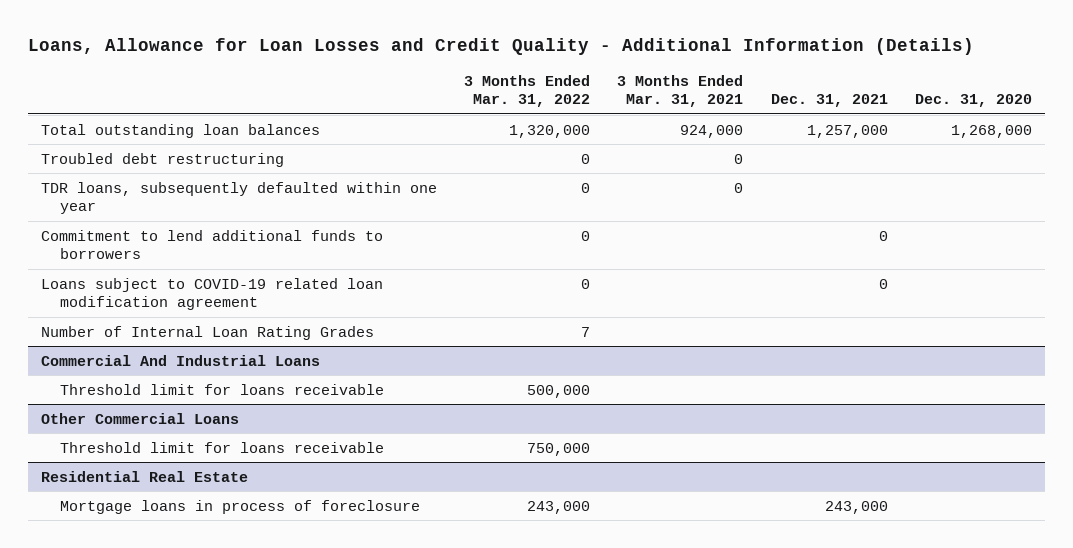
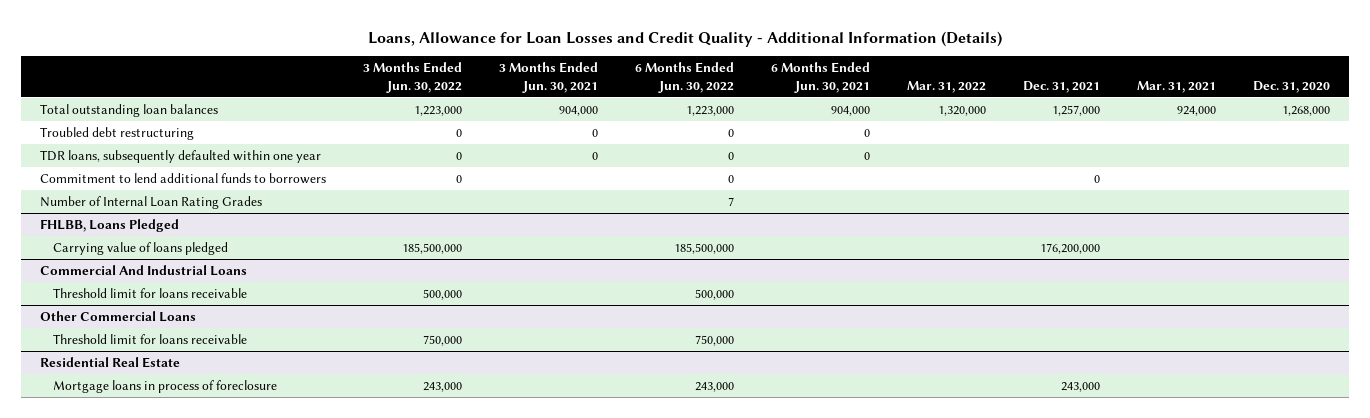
- | 3 Months Ended Mar. 31, 2022 | 3 Months Ended Mar. 31, 2021 | Dec. 31, 2021 | Dec. 31, 2020
+ | 3 Months Ended Jun. 30, 2022 | 3 Months Ended Jun. 30, 2021 | 6 Months Ended Jun. 30, 2022 | 6 Months Ended Jun. 30, 2021 | Mar. 31, 2022 | Dec. 31, 2021 | Mar. 31, 2021 | Dec. 31, 2020
- Loans subject to COVID-19 related loan modification agreement | 0 | | 0 |
+ FHLBB, Loans Pledged
+ Carrying value of loans pledged | 185,500,000 | | 185,500,000 | | | 176,200,000 | |

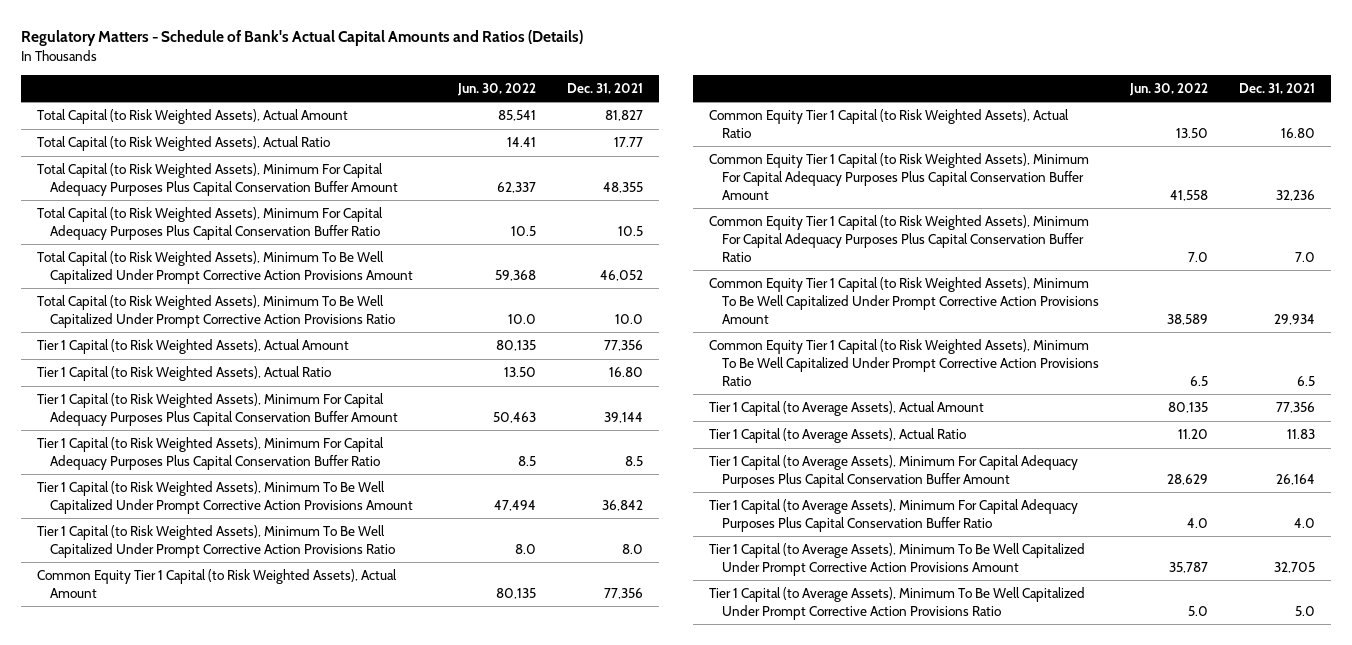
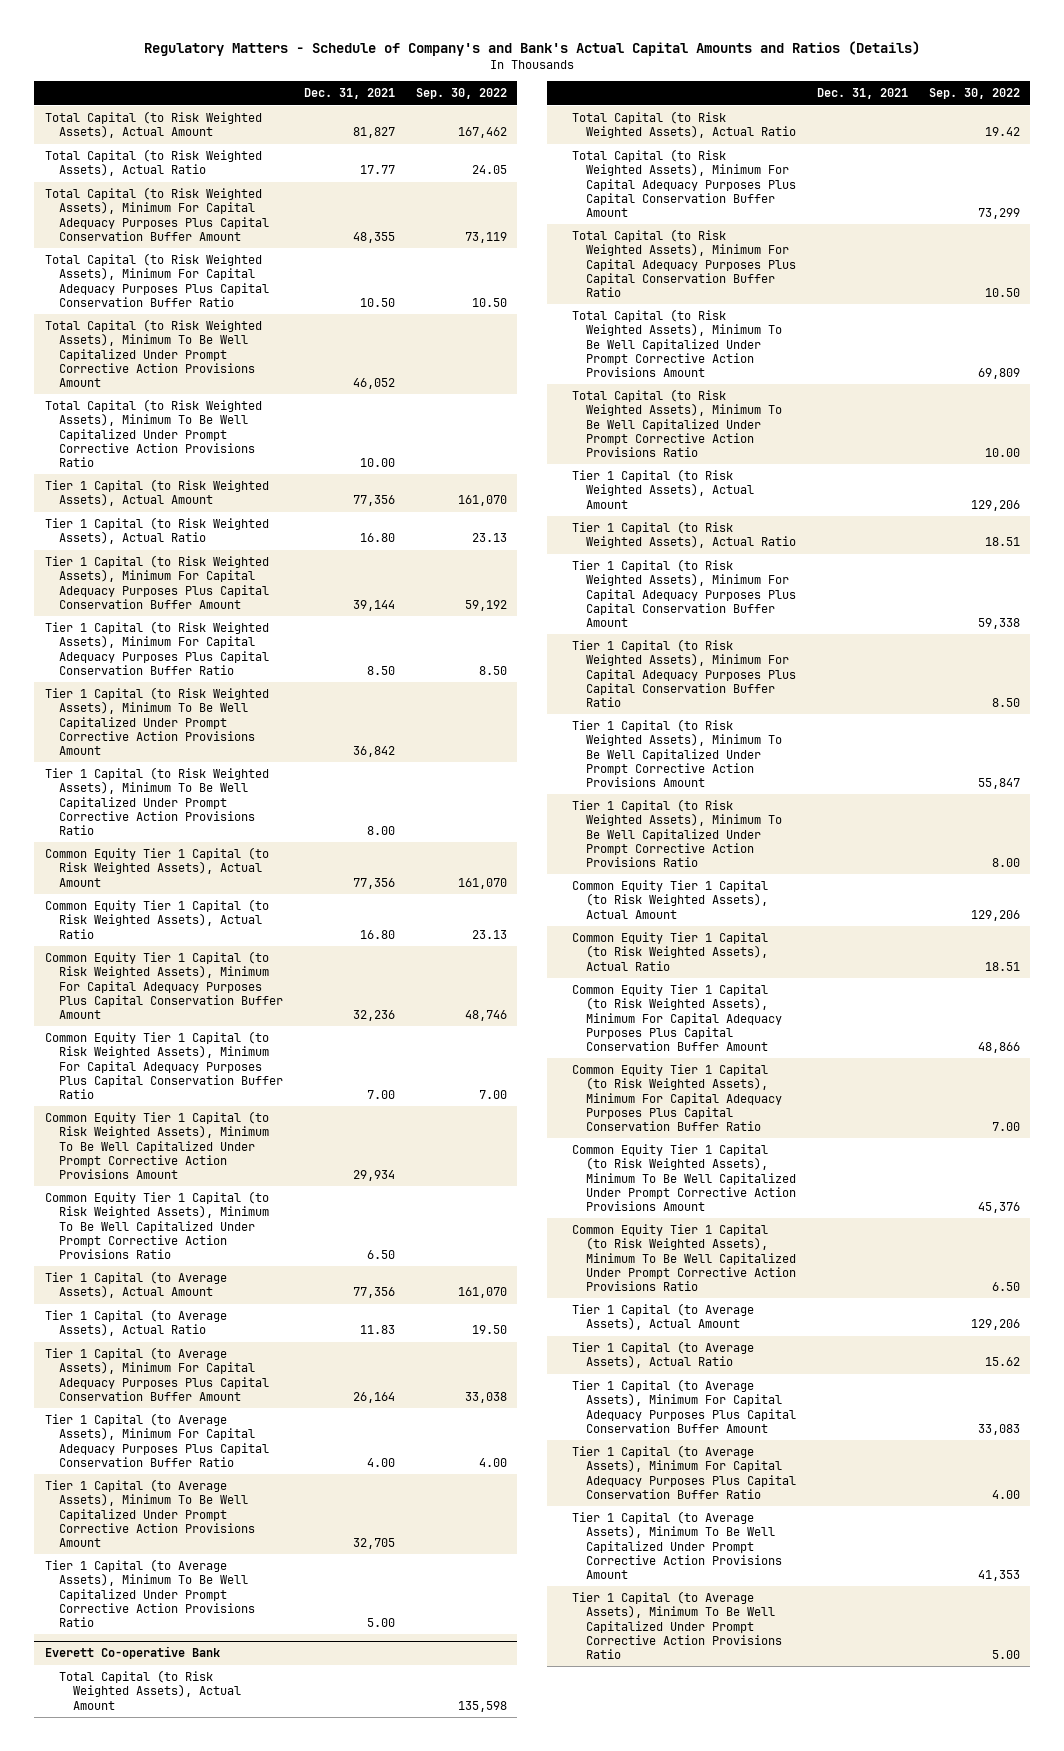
- Regulatory Matters - Schedule of Bank's Actual Capital Amounts and Ratios (Details)
+ Regulatory Matters - Schedule of Company's and Bank's Actual Capital Amounts and Ratios (Details)
- | Jun. 30, 2022 | Dec. 31, 2021
+ | Dec. 31, 2021 | Sep. 30, 2022
- Total Capital (to Risk Weighted Assets), Minimum For Capital Adequacy Purposes Plus Capital Conservation Buffer Ratio | 10.5 | 10.5
+ Total Capital (to Risk Weighted Assets), Minimum For Capital Adequacy Purposes Plus Capital Conservation Buffer Ratio | 10.50 | 10.50
- Total Capital (to Risk Weighted Assets), Minimum To Be Well Capitalized Under Prompt Corrective Action Provisions Ratio | 10.0 | 10.0
+ Total Capital (to Risk Weighted Assets), Minimum To Be Well Capitalized Under Prompt Corrective Action Provisions Ratio | 10.00 |
- Tier 1 Capital (to Risk Weighted Assets), Minimum For Capital Adequacy Purposes Plus Capital Conservation Buffer Ratio | 8.5 | 8.5
+ Tier 1 Capital (to Risk Weighted Assets), Minimum For Capital Adequacy Purposes Plus Capital Conservation Buffer Ratio | 8.50 | 8.50
- Tier 1 Capital (to Risk Weighted Assets), Minimum To Be Well Capitalized Under Prompt Corrective Action Provisions Ratio | 8.0 | 8.0
+ Tier 1 Capital (to Risk Weighted Assets), Minimum To Be Well Capitalized Under Prompt Corrective Action Provisions Ratio | 8.00 |
- Common Equity Tier 1 Capital (to Risk Weighted Assets), Minimum For Capital Adequacy Purposes Plus Capital Conservation Buffer Ratio | 7.0 | 7.0
+ Common Equity Tier 1 Capital (to Risk Weighted Assets), Minimum For Capital Adequacy Purposes Plus Capital Conservation Buffer Ratio | 7.00 | 7.00
- Common Equity Tier 1 Capital (to Risk Weighted Assets), Minimum To Be Well Capitalized Under Prompt Corrective Action Provisions Ratio | 6.5 | 6.5
+ Common Equity Tier 1 Capital (to Risk Weighted Assets), Minimum To Be Well Capitalized Under Prompt Corrective Action Provisions Ratio | 6.50 |
- Tier 1 Capital (to Average Assets), Minimum For Capital Adequacy Purposes Plus Capital Conservation Buffer Ratio | 4.0 | 4.0
+ Tier 1 Capital (to Average Assets), Minimum For Capital Adequacy Purposes Plus Capital Conservation Buffer Ratio | 4.00 | 4.00
- Tier 1 Capital (to Average Assets), Minimum To Be Well Capitalized Under Prompt Corrective Action Provisions Ratio | 5.0 | 5.0
+ Tier 1 Capital (to Average Assets), Minimum To Be Well Capitalized Under Prompt Corrective Action Provisions Ratio | 5.00 |
+ Everett Co-operative Bank
+ Total Capital (to Risk Weighted Assets), Actual Amount | | 135,598
+ Total Capital (to Risk Weighted Assets), Actual Ratio | | 19.42
+ Total Capital (to Risk Weighted Assets), Minimum For Capital Adequacy Purposes Plus Capital Conservation Buffer Amount | | 73,299
+ Total Capital (to Risk Weighted Assets), Minimum For Capital Adequacy Purposes Plus Capital Conservation Buffer Ratio | | 10.50
+ Total Capital (to Risk Weighted Assets), Minimum To Be Well Capitalized Under Prompt Corrective Action Provisions Amount | | 69,809
+ Total Capital (to Risk Weighted Assets), Minimum To Be Well Capitalized Under Prompt Corrective Action Provisions Ratio | | 10.00
+ Tier 1 Capital (to Risk Weighted Assets), Actual Amount | | 129,206
+ Tier 1 Capital (to Risk Weighted Assets), Actual Ratio | | 18.51
+ Tier 1 Capital (to Risk Weighted Assets), Minimum For Capital Adequacy Purposes Plus Capital Conservation Buffer Amount | | 59,338
+ Tier 1 Capital (to Risk Weighted Assets), Minimum For Capital Adequacy Purposes Plus Capital Conservation Buffer Ratio | | 8.50
+ Tier 1 Capital (to Risk Weighted Assets), Minimum To Be Well Capitalized Under Prompt Corrective Action Provisions Amount | | 55,847
+ Tier 1 Capital (to Risk Weighted Assets), Minimum To Be Well Capitalized Under Prompt Corrective Action Provisions Ratio | | 8.00
+ Common Equity Tier 1 Capital (to Risk Weighted Assets), Actual Amount | | 129,206
+ Common Equity Tier 1 Capital (to Risk Weighted Assets), Actual Ratio | | 18.51
+ Common Equity Tier 1 Capital (to Risk Weighted Assets), Minimum For Capital Adequacy Purposes Plus Capital Conservation Buffer Amount | | 48,866
+ Common Equity Tier 1 Capital (to Risk Weighted Assets), Minimum For Capital Adequacy Purposes Plus Capital Conservation Buffer Ratio | | 7.00
+ Common Equity Tier 1 Capital (to Risk Weighted Assets), Minimum To Be Well Capitalized Under Prompt Corrective Action Provisions Amount | | 45,376
+ Common Equity Tier 1 Capital (to Risk Weighted Assets), Minimum To Be Well Capitalized Under Prompt Corrective Action Provisions Ratio | | 6.50
+ Tier 1 Capital (to Average Assets), Actual Amount | | 129,206
+ Tier 1 Capital (to Average Assets), Actual Ratio | | 15.62
+ Tier 1 Capital (to Average Assets), Minimum For Capital Adequacy Purposes Plus Capital Conservation Buffer Amount | | 33,083
+ Tier 1 Capital (to Average Assets), Minimum For Capital Adequacy Purposes Plus Capital Conservation Buffer Ratio | | 4.00
+ Tier 1 Capital (to Average Assets), Minimum To Be Well Capitalized Under Prompt Corrective Action Provisions Amount | | 41,353
+ Tier 1 Capital (to Average Assets), Minimum To Be Well Capitalized Under Prompt Corrective Action Provisions Ratio | | 5.00

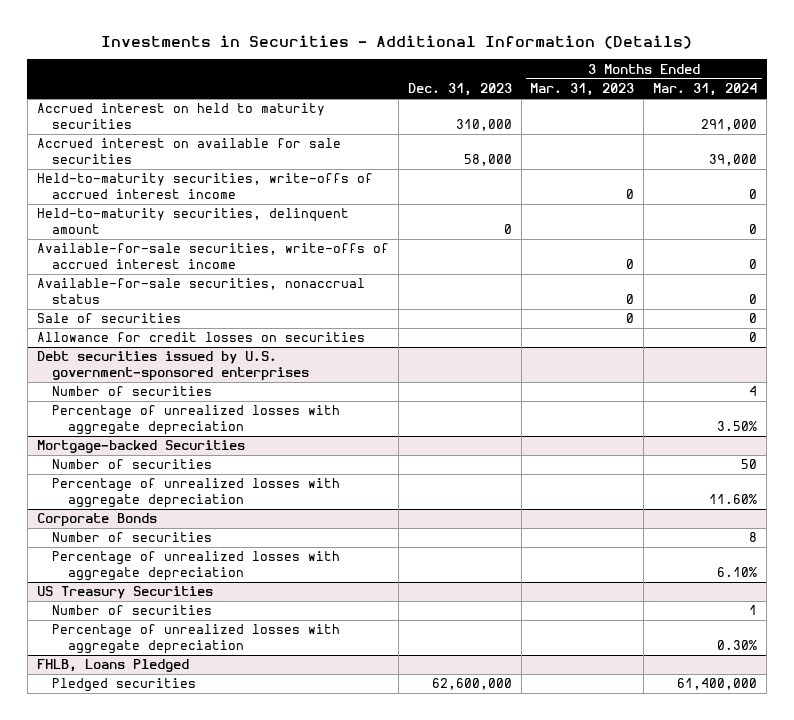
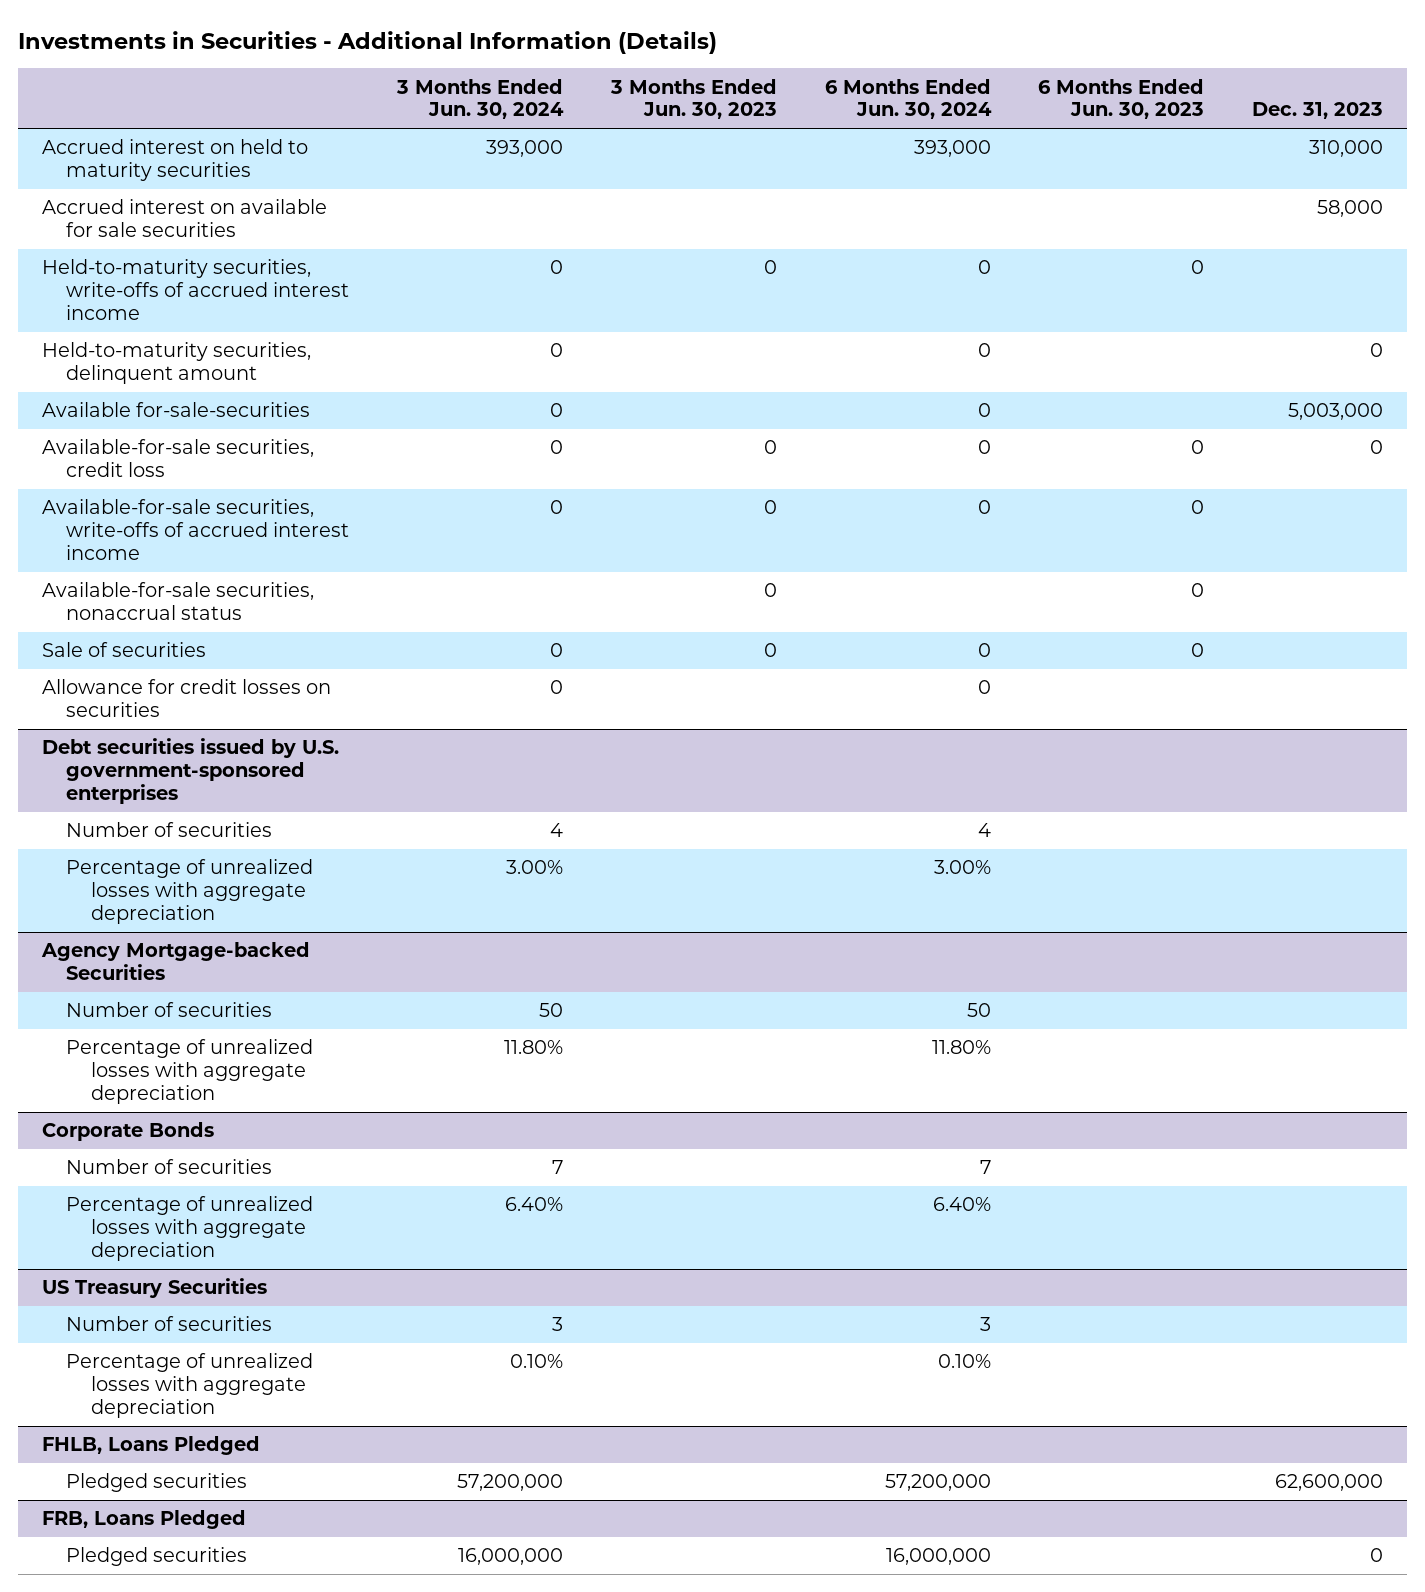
- | Dec. 31, 2023 | 3 Months Ended Mar. 31, 2023 | 3 Months Ended Mar. 31, 2024
+ | 3 Months Ended Jun. 30, 2024 | 3 Months Ended Jun. 30, 2023 | 6 Months Ended Jun. 30, 2024 | 6 Months Ended Jun. 30, 2023 | Dec. 31, 2023
+ Available for-sale-securities | 0 | | 0 | | 5,003,000
+ Available-for-sale securities, credit loss | 0 | 0 | 0 | 0 | 0
- Mortgage-backed Securities
+ Agency Mortgage-backed Securities
+ FRB, Loans Pledged
+ Pledged securities | 16,000,000 | | 16,000,000 | | 0

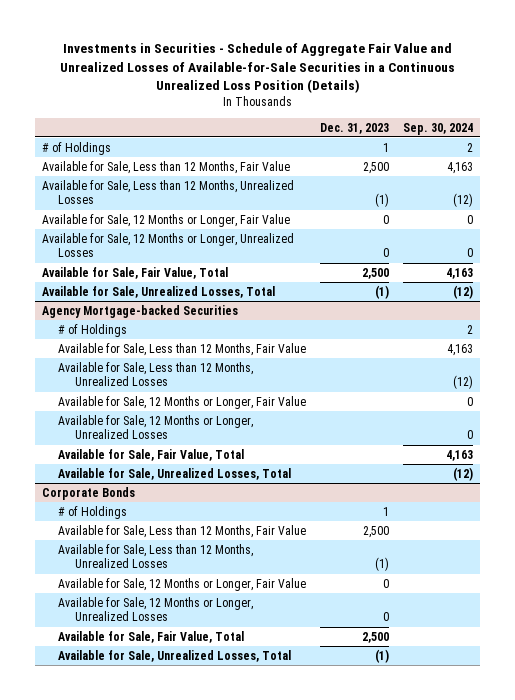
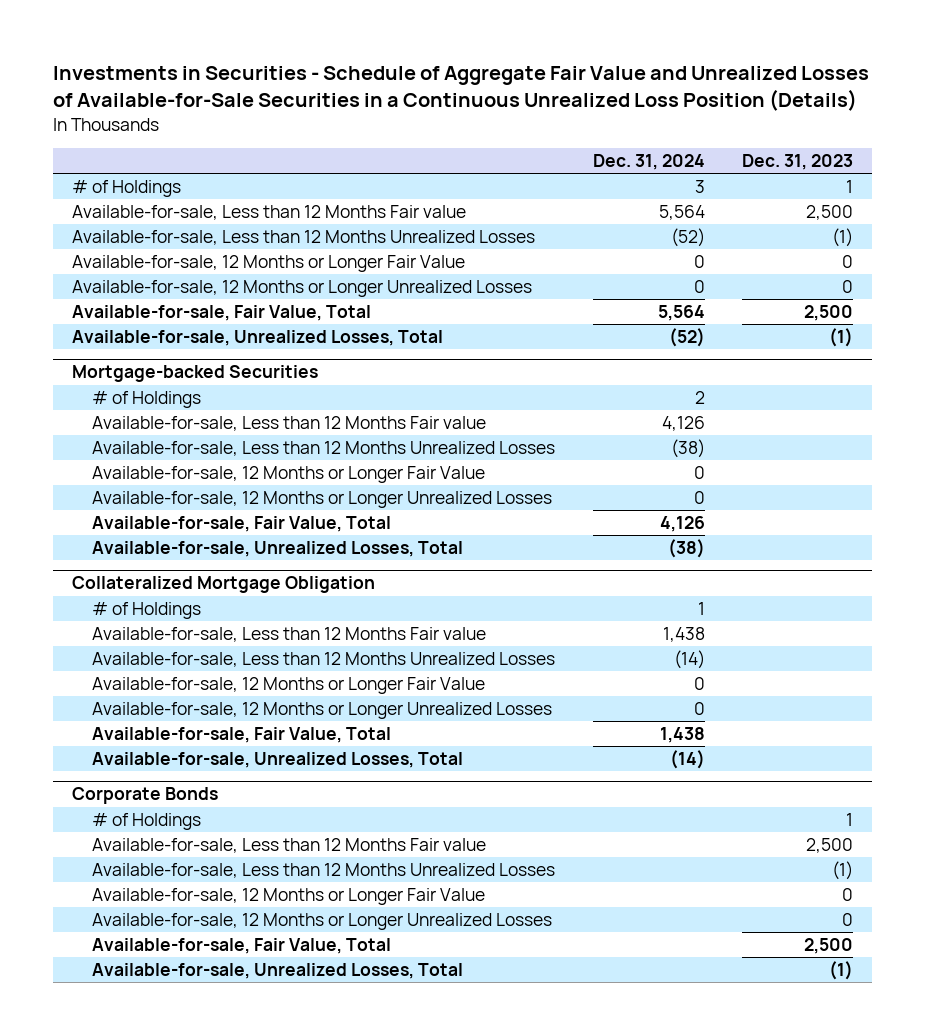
- | Dec. 31, 2023 | Sep. 30, 2024
+ | Dec. 31, 2024 | Dec. 31, 2023
- Available for Sale, Less than 12 Months, Fair Value | 2,500 | 4,163
- Available for Sale, Less than 12 Months, Unrealized Losses | (1) | (12)
- Available for Sale, 12 Months or Longer, Fair Value | 0 | 0
- Available for Sale, 12 Months or Longer, Unrealized Losses | 0 | 0
- Available for Sale, Fair Value, Total | 2,500 | 4,163
- Available for Sale, Unrealized Losses, Total | (1) | (12)
- Agency Mortgage-backed Securities
+ Available-for-sale, Less than 12 Months Fair value | 5,564 | 2,500
+ Available-for-sale, Less than 12 Months Unrealized Losses | (52) | (1)
+ Available-for-sale, 12 Months or Longer Fair Value | 0 | 0
+ Available-for-sale, 12 Months or Longer Unrealized Losses | 0 | 0
+ Available-for-sale, Fair Value, Total | 5,564 | 2,500
+ Available-for-sale, Unrealized Losses, Total | (52) | (1)
+ Mortgage-backed Securities
- Available for Sale, Less than 12 Months, Fair Value | | 4,163
- Available for Sale, Less than 12 Months, Unrealized Losses | | (12)
- Available for Sale, 12 Months or Longer, Fair Value | | 0
- Available for Sale, 12 Months or Longer, Unrealized Losses | | 0
- Available for Sale, Fair Value, Total | | 4,163
- Available for Sale, Unrealized Losses, Total | | (12)
+ Available-for-sale, Less than 12 Months Fair value | 4,126 |
+ Available-for-sale, Less than 12 Months Unrealized Losses | (38) |
+ Available-for-sale, 12 Months or Longer Fair Value | 0 |
+ Available-for-sale, 12 Months or Longer Unrealized Losses | 0 |
+ Available-for-sale, Fair Value, Total | 4,126 |
+ Available-for-sale, Unrealized Losses, Total | (38) |
+ Collateralized Mortgage Obligation
+ # of Holdings | 1 |
+ Available-for-sale, Less than 12 Months Fair value | 1,438 |
+ Available-for-sale, Less than 12 Months Unrealized Losses | (14) |
+ Available-for-sale, 12 Months or Longer Fair Value | 0 |
+ Available-for-sale, 12 Months or Longer Unrealized Losses | 0 |
+ Available-for-sale, Fair Value, Total | 1,438 |
+ Available-for-sale, Unrealized Losses, Total | (14) |
@ Corporate Bonds
- Available for Sale, Less than 12 Months, Fair Value | 2,500 |
- Available for Sale, Less than 12 Months, Unrealized Losses | (1) |
- Available for Sale, 12 Months or Longer, Fair Value | 0 |
- Available for Sale, 12 Months or Longer, Unrealized Losses | 0 |
- Available for Sale, Fair Value, Total | 2,500 |
- Available for Sale, Unrealized Losses, Total | (1) |
+ Available-for-sale, Less than 12 Months Fair value | | 2,500
+ Available-for-sale, Less than 12 Months Unrealized Losses | | (1)
+ Available-for-sale, 12 Months or Longer Fair Value | | 0
+ Available-for-sale, 12 Months or Longer Unrealized Losses | | 0
+ Available-for-sale, Fair Value, Total | | 2,500
+ Available-for-sale, Unrealized Losses, Total | | (1)

